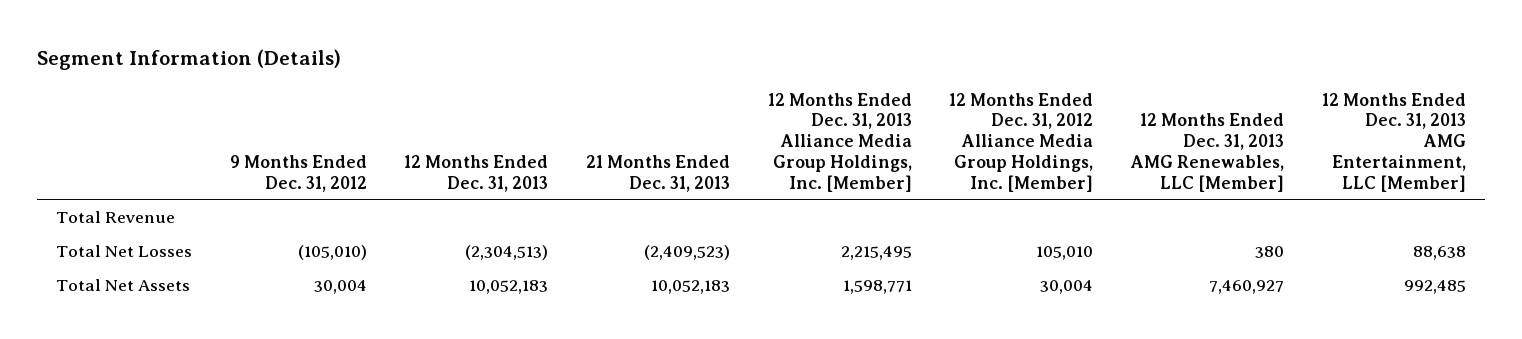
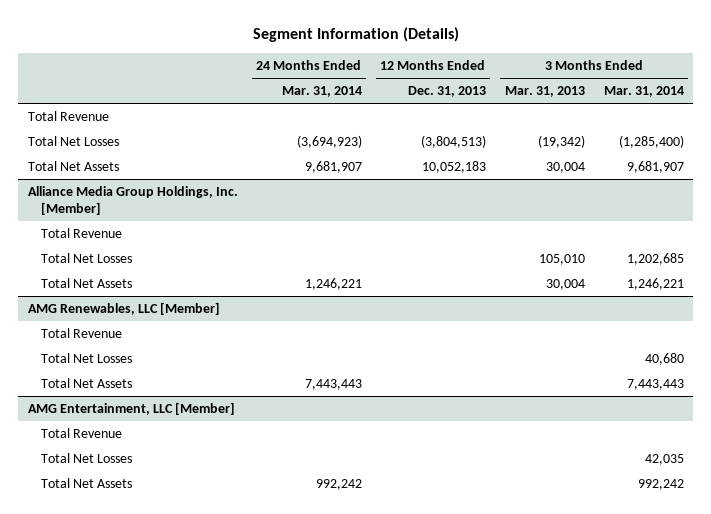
- | 9 Months Ended Dec. 31, 2012 | 12 Months Ended Dec. 31, 2013 | 21 Months Ended Dec. 31, 2013 | 12 Months Ended Dec. 31, 2013 Alliance Media Group Holdings, Inc. [Member] | 12 Months Ended Dec. 31, 2012 Alliance Media Group Holdings, Inc. [Member] | 12 Months Ended Dec. 31, 2013 AMG Renewables, LLC [Member] | 12 Months Ended Dec. 31, 2013 AMG Entertainment, LLC [Member]
+ | 24 Months Ended Mar. 31, 2014 | 12 Months Ended Dec. 31, 2013 | 3 Months Ended Mar. 31, 2013 | 3 Months Ended Mar. 31, 2014
- Total Net Losses | (105,010) | (2,304,513) | (2,409,523) | 2,215,495 | 105,010 | 380 | 88,638
+ Total Net Losses | (3,694,923) | (3,804,513) | (19,342) | (1,285,400)
+ Alliance Media Group Holdings, Inc. [Member]
+ Total Revenue
+ Total Net Losses | | | 105,010 | 1,202,685
+ Total Net Assets | 1,246,221 | | 30,004 | 1,246,221
+ AMG Renewables, LLC [Member]
+ Total Revenue
+ Total Net Losses | | | | 40,680
+ Total Net Assets | 7,443,443 | | | 7,443,443
+ AMG Entertainment, LLC [Member]
+ Total Revenue
+ Total Net Losses | | | | 42,035
+ Total Net Assets | 992,242 | | | 992,242

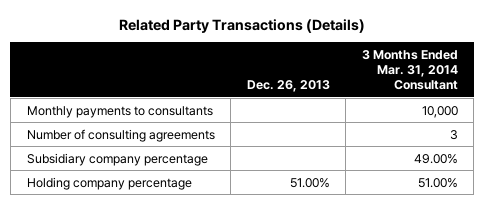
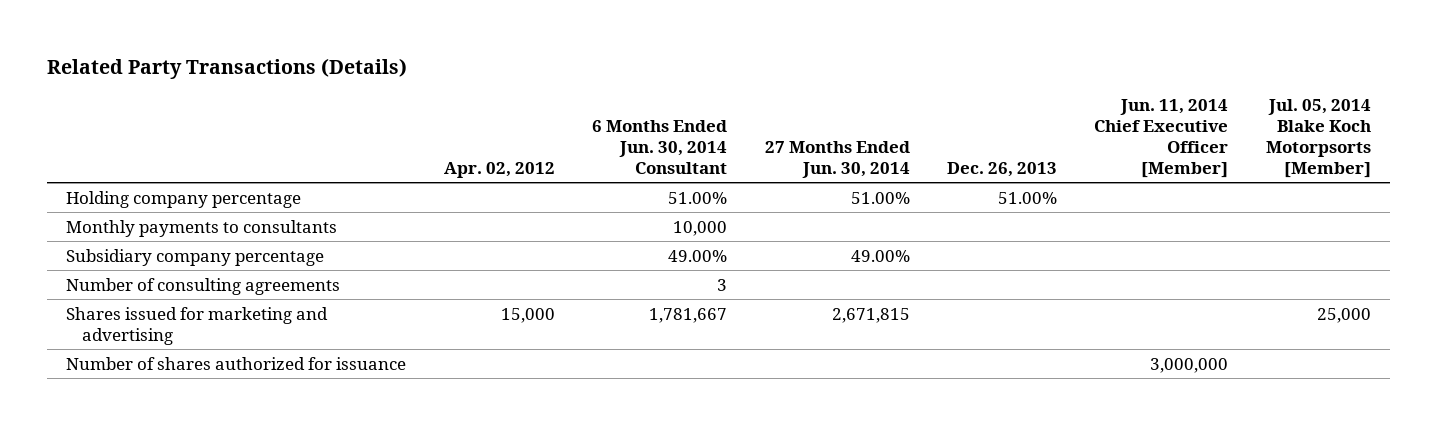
- | Dec. 26, 2013 | 3 Months Ended Mar. 31, 2014 Consultant
+ | Apr. 02, 2012 | 6 Months Ended Jun. 30, 2014 Consultant | 27 Months Ended Jun. 30, 2014 | Dec. 26, 2013 | Jun. 11, 2014 Chief Executive Officer [Member] | Jul. 05, 2014 Blake Koch Motorpsorts [Member]
moved up: Holding company percentage | | 51.00% | 51.00% | 51.00% | |
moved down: Number of consulting agreements | | 3 | | | |
+ Shares issued for marketing and advertising | 15,000 | 1,781,667 | 2,671,815 | | | 25,000
+ Number of shares authorized for issuance | | | | | 3,000,000 |

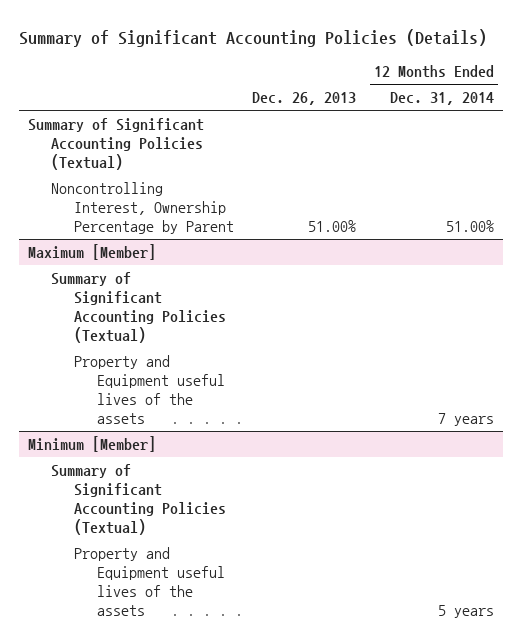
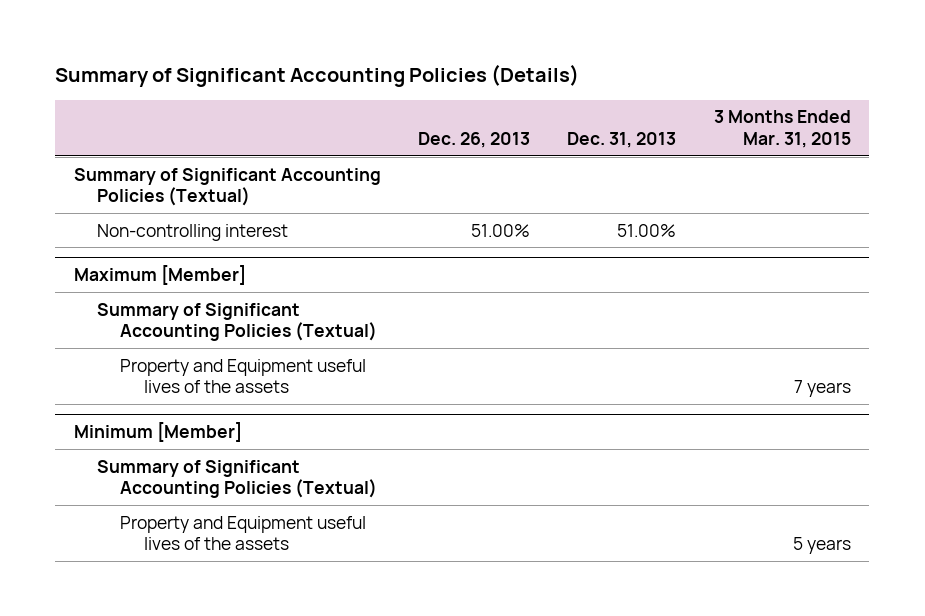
- | Dec. 26, 2013 | 12 Months Ended Dec. 31, 2014
+ | Dec. 26, 2013 | Dec. 31, 2013 | 3 Months Ended Mar. 31, 2015
- Noncontrolling Interest, Ownership Percentage by Parent | 51.00% | 51.00%
+ Non-controlling interest | 51.00% | 51.00% |

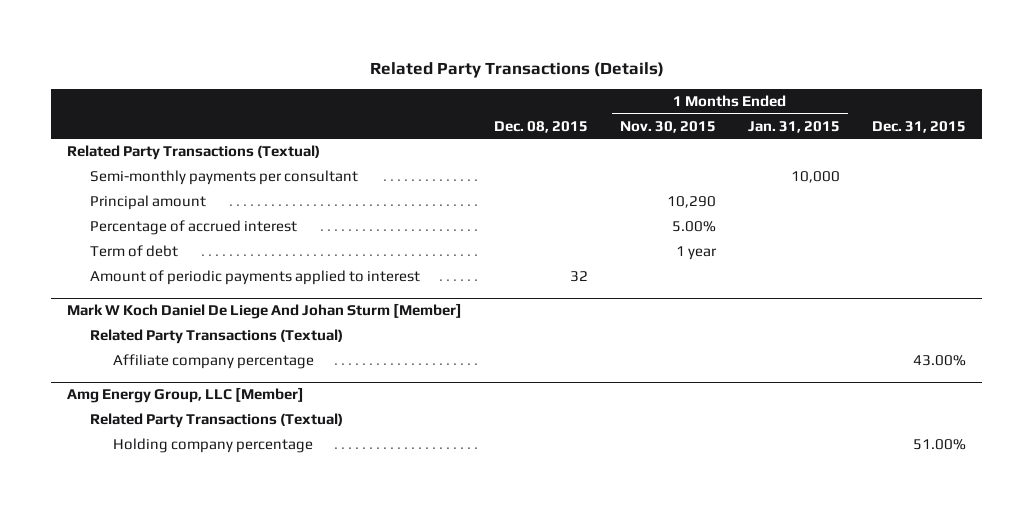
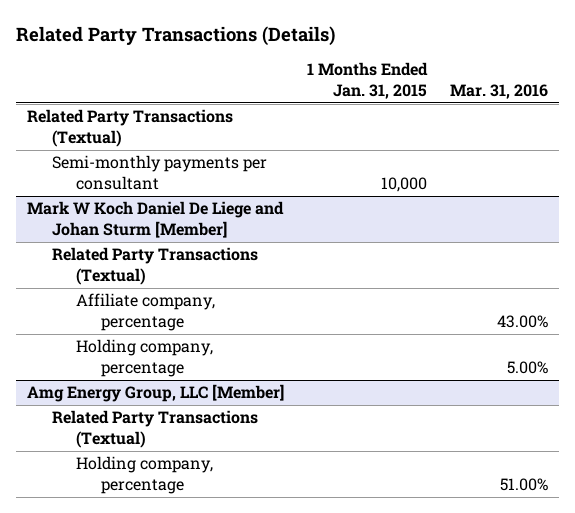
- | Dec. 08, 2015 | 1 Months Ended Nov. 30, 2015 | 1 Months Ended Jan. 31, 2015 | Dec. 31, 2015
+ | 1 Months Ended Jan. 31, 2015 | Mar. 31, 2016
- Principal amount | | 10,290 | |
- Percentage of accrued interest | | 5.00% | |
- Term of debt | | 1 year | |
- Amount of periodic payments applied to interest | 32 | | |
- Mark W Koch Daniel De Liege And Johan Sturm [Member]
+ Mark W Koch Daniel De Liege and Johan Sturm [Member]
- Affiliate company percentage | | | | 43.00%
+ Affiliate company, percentage | | 43.00%
+ Holding company, percentage | | 5.00%
@ Amg Energy Group, LLC [Member]
- Holding company percentage | | | | 51.00%
+ Holding company, percentage | | 51.00%

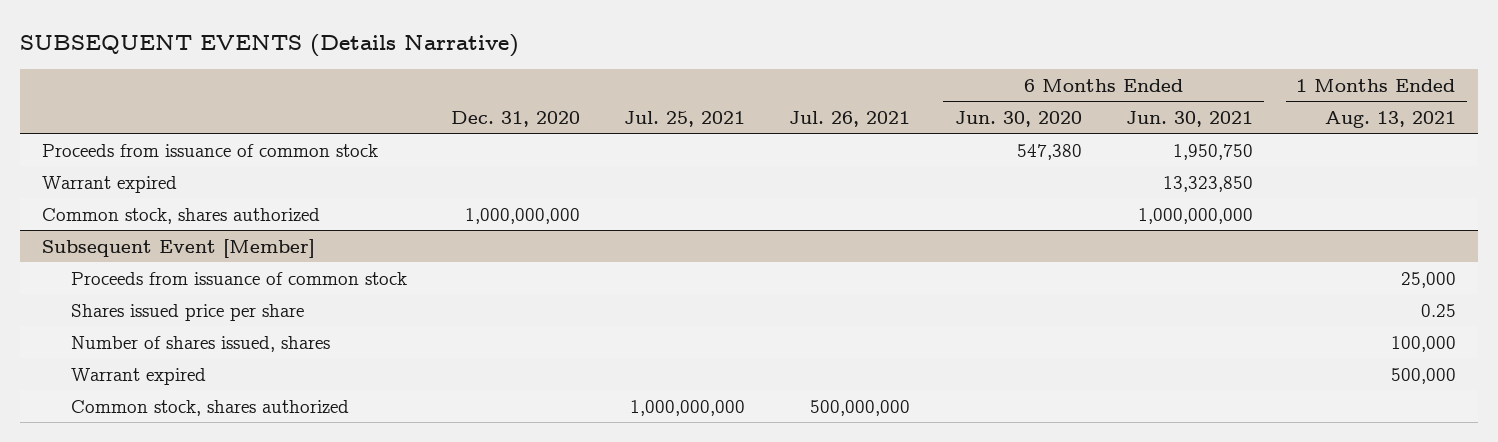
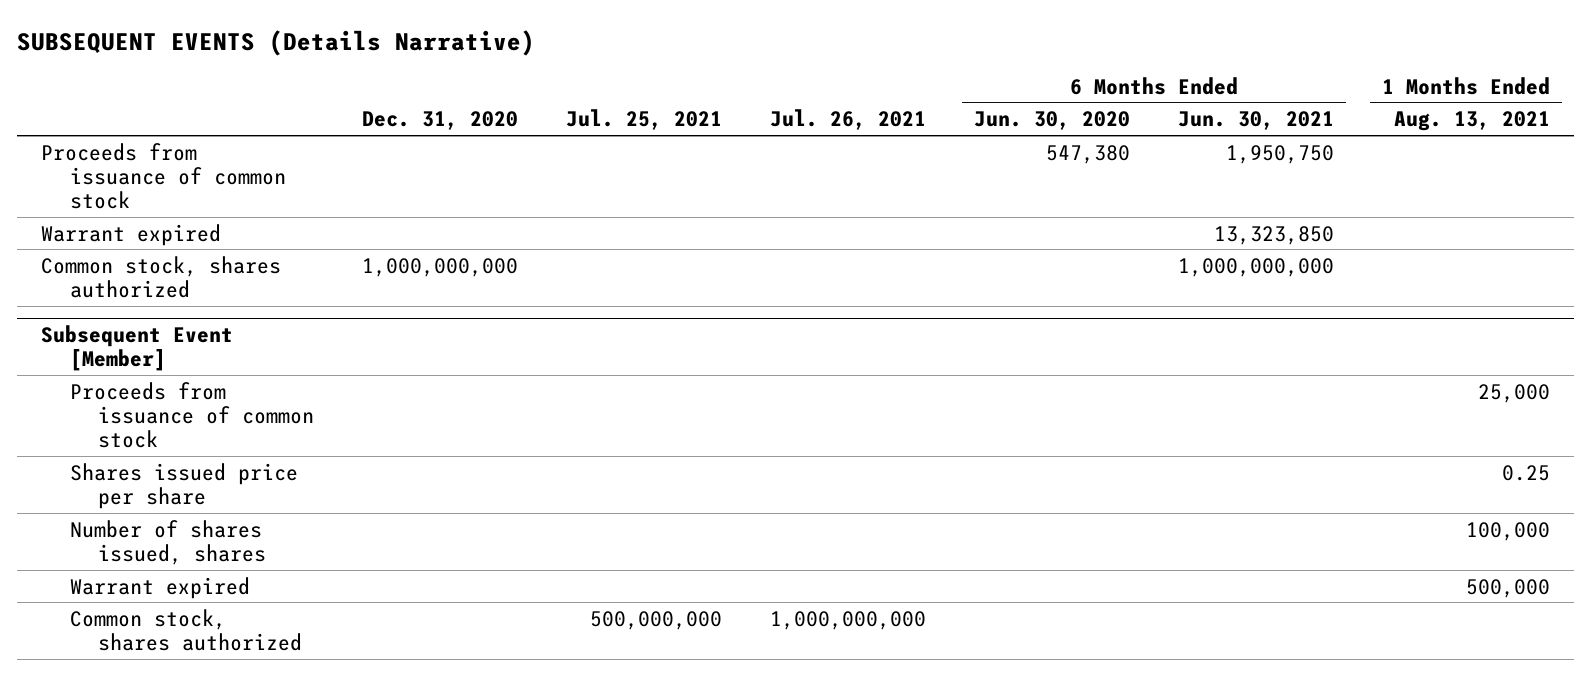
@ Subsequent Event [Member]
- Common stock, shares authorized | | 1,000,000,000 | 500,000,000 | | |
+ Common stock, shares authorized | | 500,000,000 | 1,000,000,000 | | |

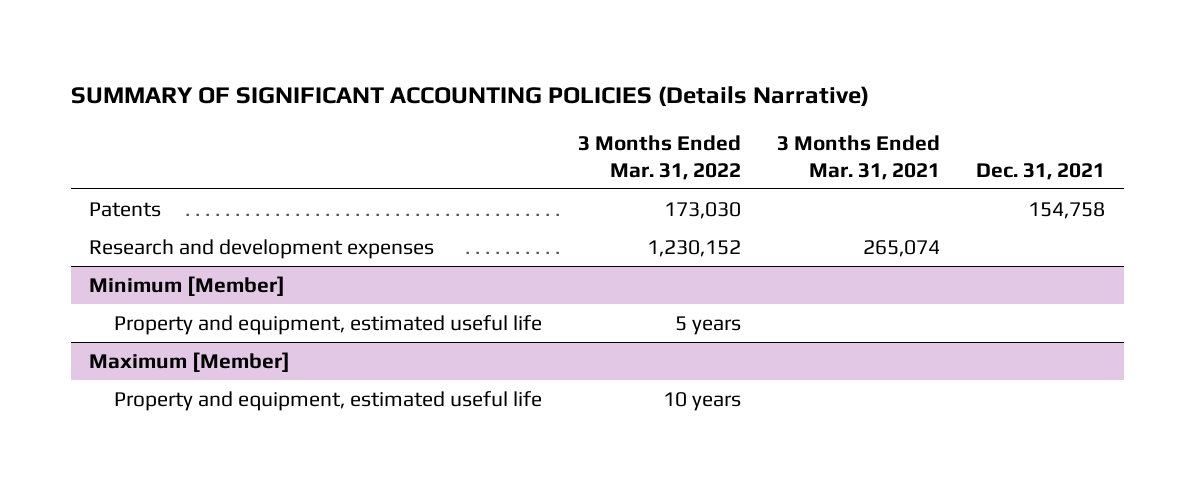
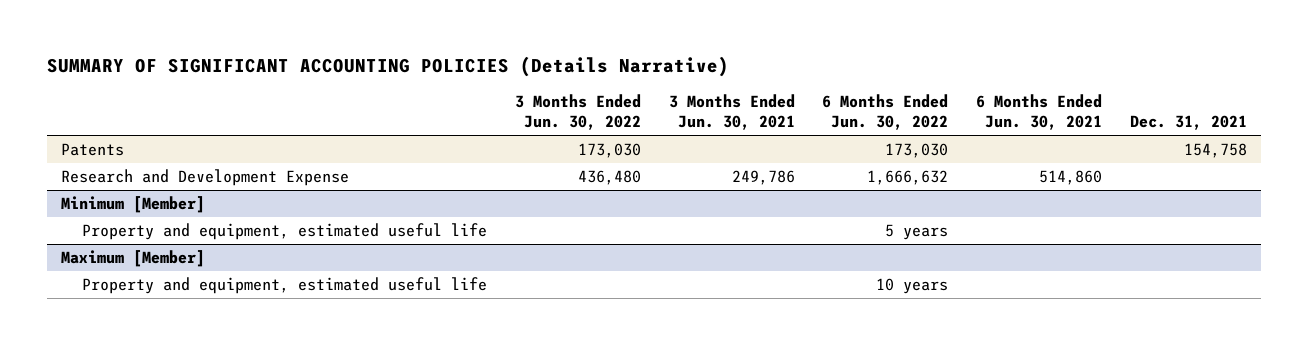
- | 3 Months Ended Mar. 31, 2022 | 3 Months Ended Mar. 31, 2021 | Dec. 31, 2021
+ | 3 Months Ended Jun. 30, 2022 | 3 Months Ended Jun. 30, 2021 | 6 Months Ended Jun. 30, 2022 | 6 Months Ended Jun. 30, 2021 | Dec. 31, 2021
- Research and development expenses | 1,230,152 | 265,074 |
+ Research and Development Expense | 436,480 | 249,786 | 1,666,632 | 514,860 |

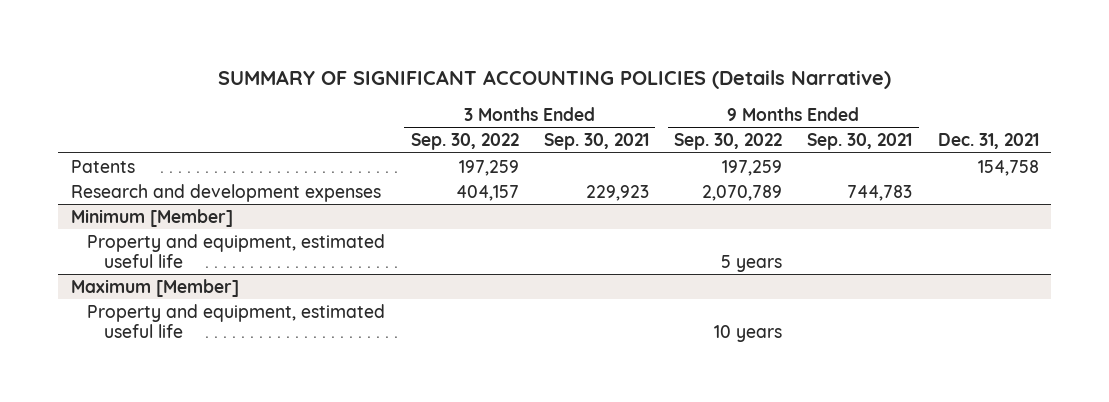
- | 3 Months Ended Jun. 30, 2022 | 3 Months Ended Jun. 30, 2021 | 6 Months Ended Jun. 30, 2022 | 6 Months Ended Jun. 30, 2021 | Dec. 31, 2021
+ | 3 Months Ended Sep. 30, 2022 | 3 Months Ended Sep. 30, 2021 | 9 Months Ended Sep. 30, 2022 | 9 Months Ended Sep. 30, 2021 | Dec. 31, 2021
- Research and Development Expense | 436,480 | 249,786 | 1,666,632 | 514,860 |
+ Research and development expenses | 404,157 | 229,923 | 2,070,789 | 744,783 |

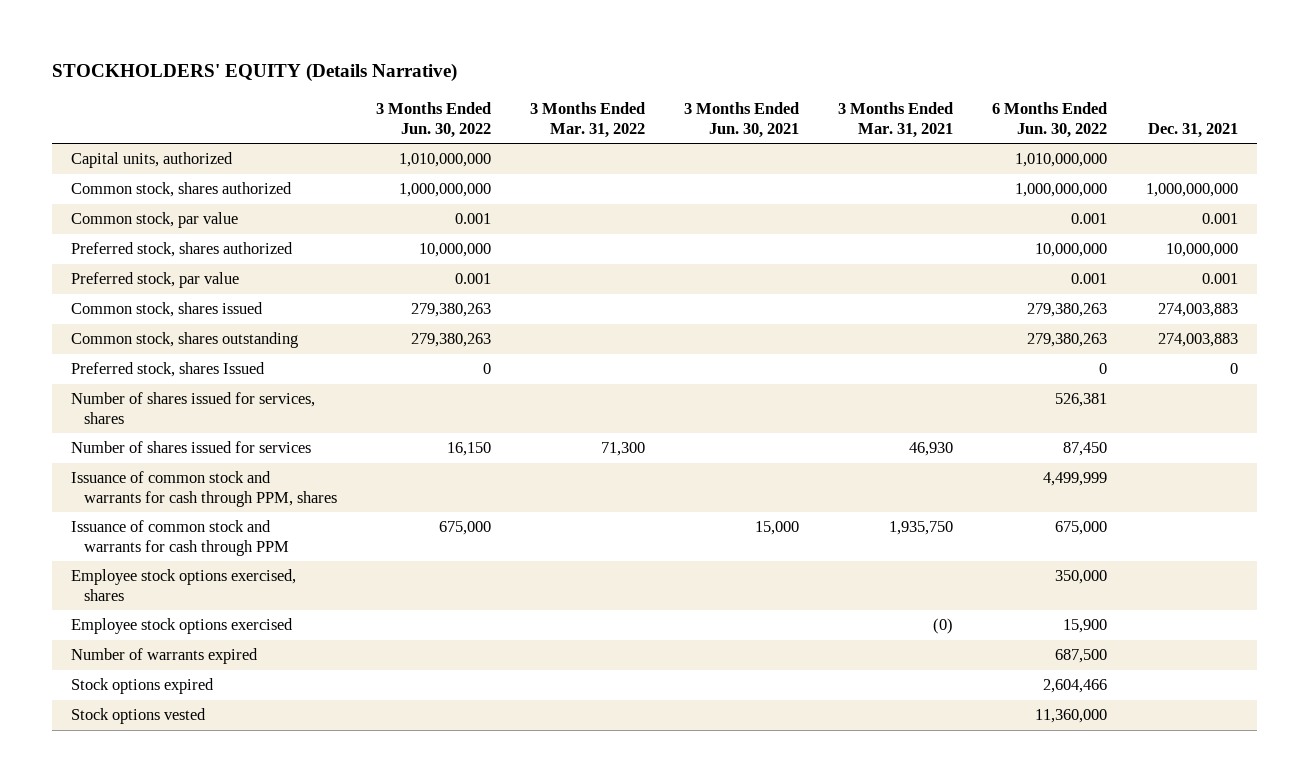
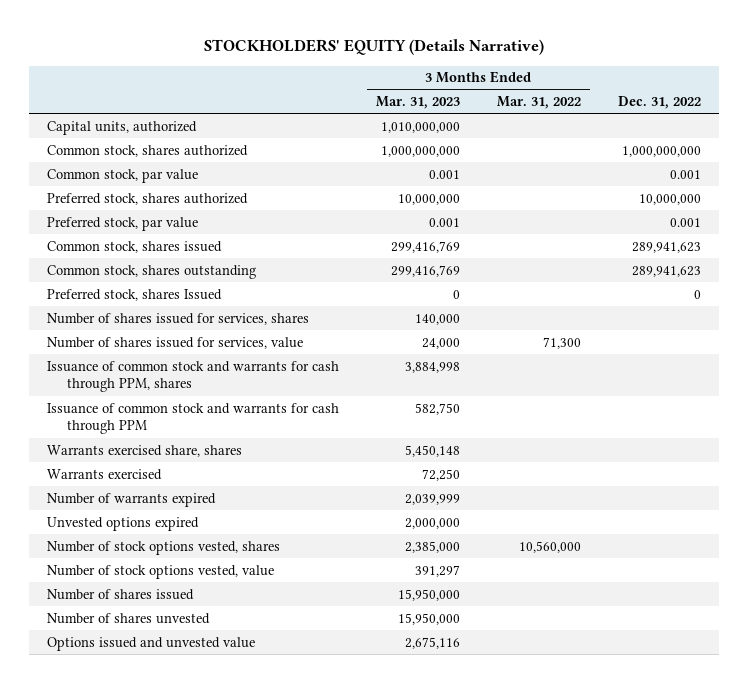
- | 3 Months Ended Jun. 30, 2022 | 3 Months Ended Mar. 31, 2022 | 3 Months Ended Jun. 30, 2021 | 3 Months Ended Mar. 31, 2021 | 6 Months Ended Jun. 30, 2022 | Dec. 31, 2021
+ | 3 Months Ended Mar. 31, 2023 | 3 Months Ended Mar. 31, 2022 | Dec. 31, 2022
- Number of shares issued for services | 16,150 | 71,300 | | 46,930 | 87,450 |
+ Number of shares issued for services, value | 24,000 | 71,300 |
- Employee stock options exercised, shares | | | | | 350,000 |
- Employee stock options exercised | | | | (0) | 15,900 |
+ Warrants exercised share, shares | 5,450,148 | |
+ Warrants exercised | 72,250 | |
- Stock options expired | | | | | 2,604,466 |
- Stock options vested | | | | | 11,360,000 |
+ Unvested options expired | 2,000,000 | |
+ Number of stock options vested, shares | 2,385,000 | 10,560,000 |
+ Number of stock options vested, value | 391,297 | |
+ Number of shares issued | 15,950,000 | |
+ Number of shares unvested | 15,950,000 | |
+ Options issued and unvested value | 2,675,116 | |

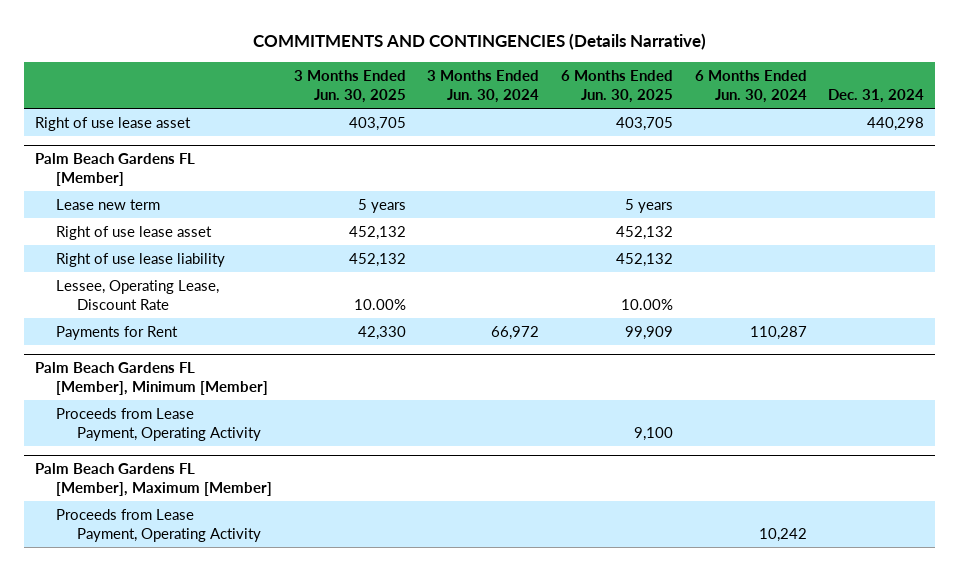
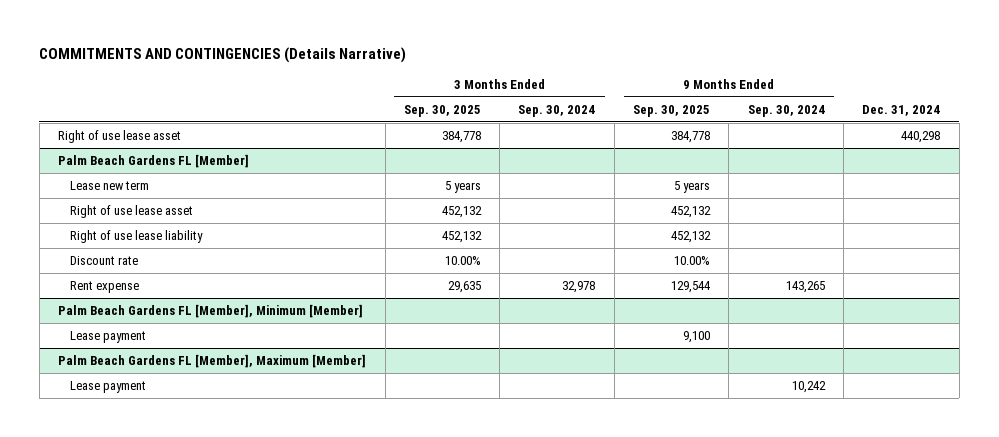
- | 3 Months Ended Jun. 30, 2025 | 3 Months Ended Jun. 30, 2024 | 6 Months Ended Jun. 30, 2025 | 6 Months Ended Jun. 30, 2024 | Dec. 31, 2024
+ | 3 Months Ended Sep. 30, 2025 | 3 Months Ended Sep. 30, 2024 | 9 Months Ended Sep. 30, 2025 | 9 Months Ended Sep. 30, 2024 | Dec. 31, 2024
@ Palm Beach Gardens FL [Member]
- Lessee, Operating Lease, Discount Rate | 10.00% | | 10.00% | |
- Payments for Rent | 42,330 | 66,972 | 99,909 | 110,287 |
+ Discount rate | 10.00% | | 10.00% | |
+ Rent expense | 29,635 | 32,978 | 129,544 | 143,265 |
@ Palm Beach Gardens FL [Member], Minimum [Member]
- Proceeds from Lease Payment, Operating Activity | | | 9,100 | |
+ Lease payment | | | 9,100 | |
@ Palm Beach Gardens FL [Member], Maximum [Member]
- Proceeds from Lease Payment, Operating Activity | | | | 10,242 |
+ Lease payment | | | | 10,242 |

